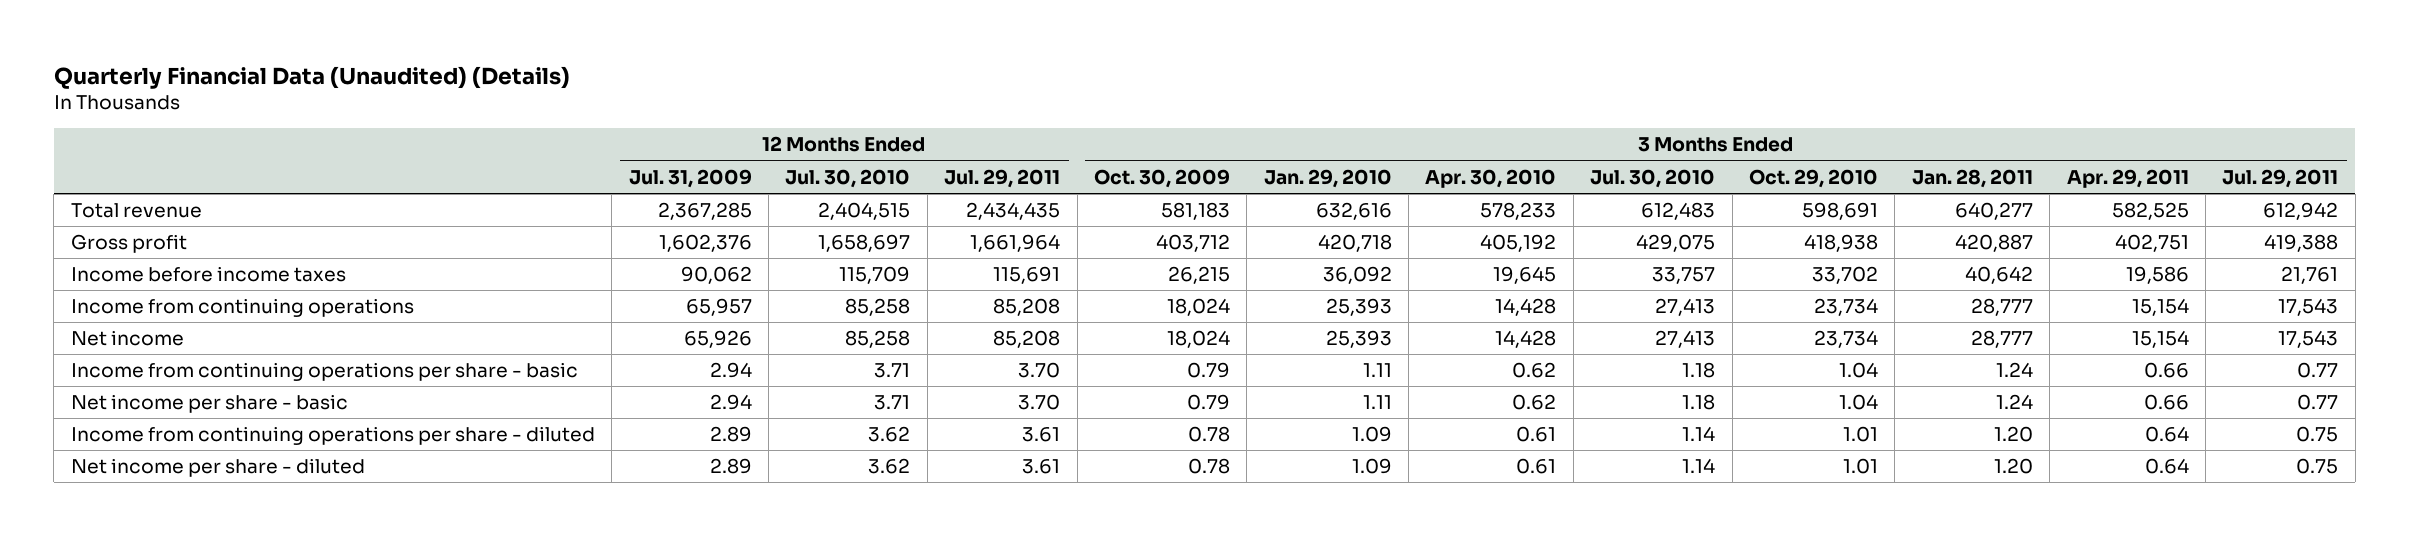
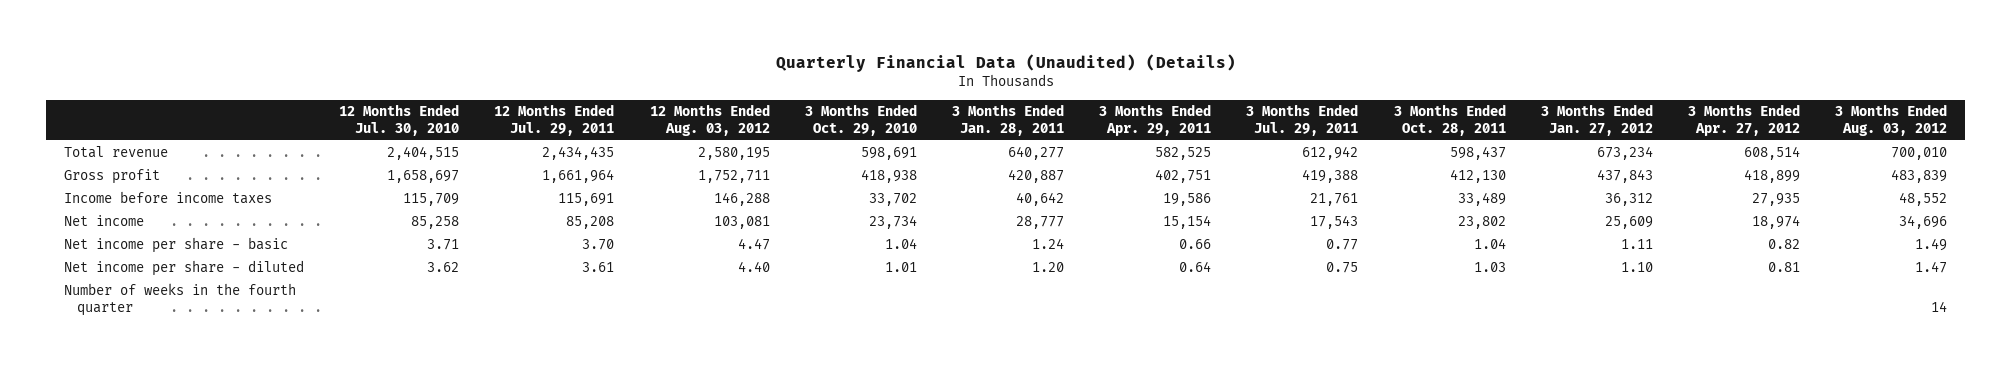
- | 12 Months Ended Jul. 31, 2009 | 12 Months Ended Jul. 30, 2010 | 12 Months Ended Jul. 29, 2011 | 3 Months Ended Oct. 30, 2009 | 3 Months Ended Jan. 29, 2010 | 3 Months Ended Apr. 30, 2010 | 3 Months Ended Jul. 30, 2010 | 3 Months Ended Oct. 29, 2010 | 3 Months Ended Jan. 28, 2011 | 3 Months Ended Apr. 29, 2011 | 3 Months Ended Jul. 29, 2011
+ | 12 Months Ended Jul. 30, 2010 | 12 Months Ended Jul. 29, 2011 | 12 Months Ended Aug. 03, 2012 | 3 Months Ended Oct. 29, 2010 | 3 Months Ended Jan. 28, 2011 | 3 Months Ended Apr. 29, 2011 | 3 Months Ended Jul. 29, 2011 | 3 Months Ended Oct. 28, 2011 | 3 Months Ended Jan. 27, 2012 | 3 Months Ended Apr. 27, 2012 | 3 Months Ended Aug. 03, 2012
- Income from continuing operations | 65,957 | 85,258 | 85,208 | 18,024 | 25,393 | 14,428 | 27,413 | 23,734 | 28,777 | 15,154 | 17,543
- Income from continuing operations per share - basic | 2.94 | 3.71 | 3.70 | 0.79 | 1.11 | 0.62 | 1.18 | 1.04 | 1.24 | 0.66 | 0.77
- Income from continuing operations per share - diluted | 2.89 | 3.62 | 3.61 | 0.78 | 1.09 | 0.61 | 1.14 | 1.01 | 1.20 | 0.64 | 0.75
+ Number of weeks in the fourth quarter | | | | | | | | | | | 14

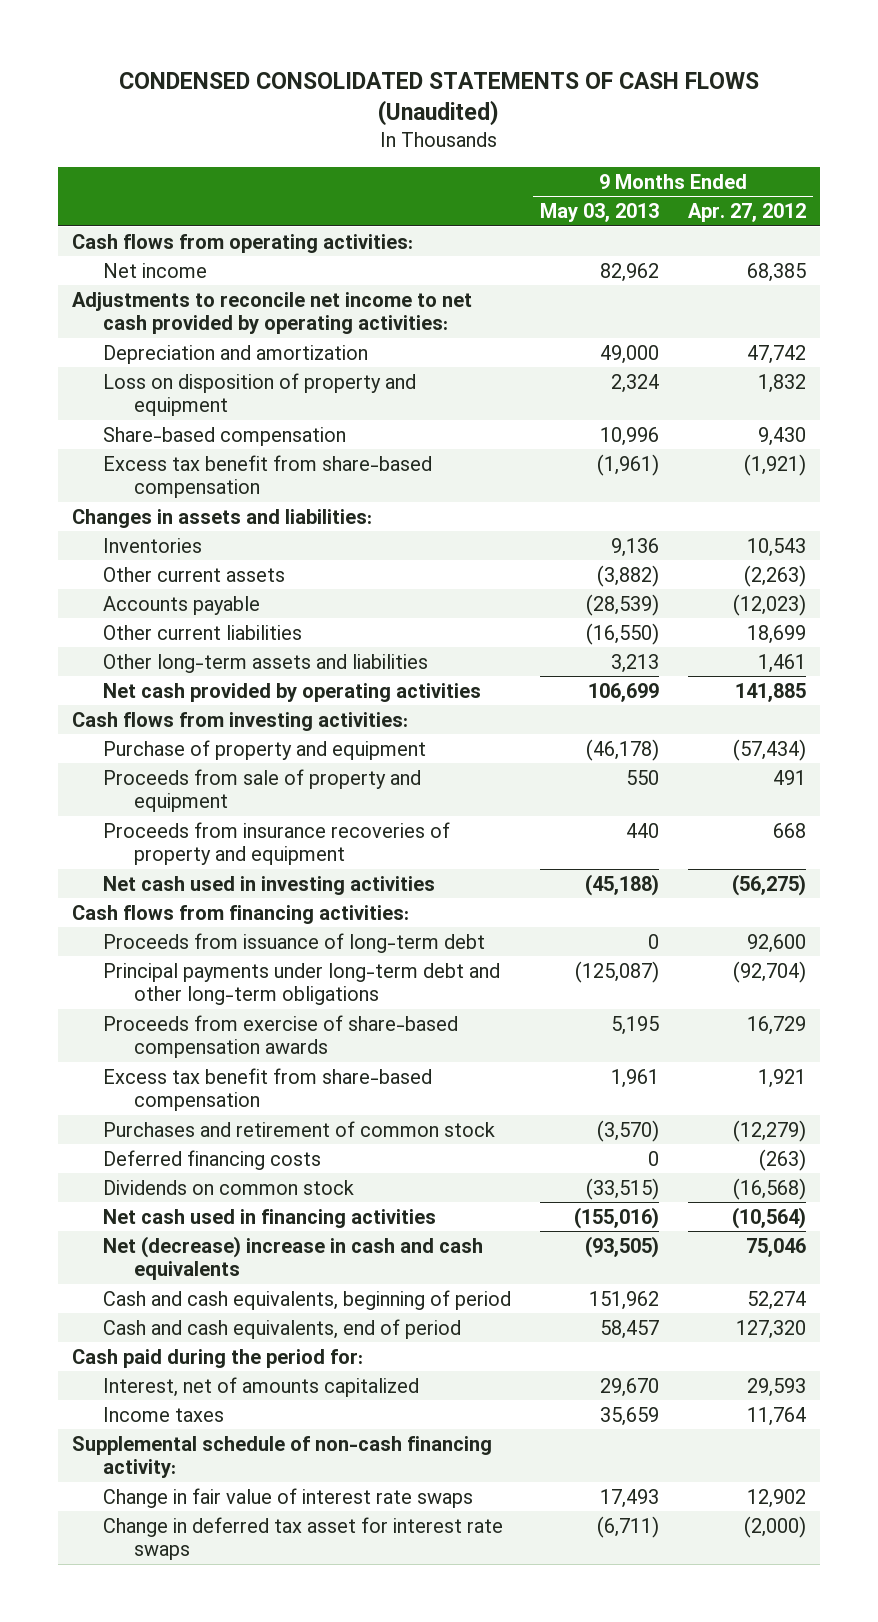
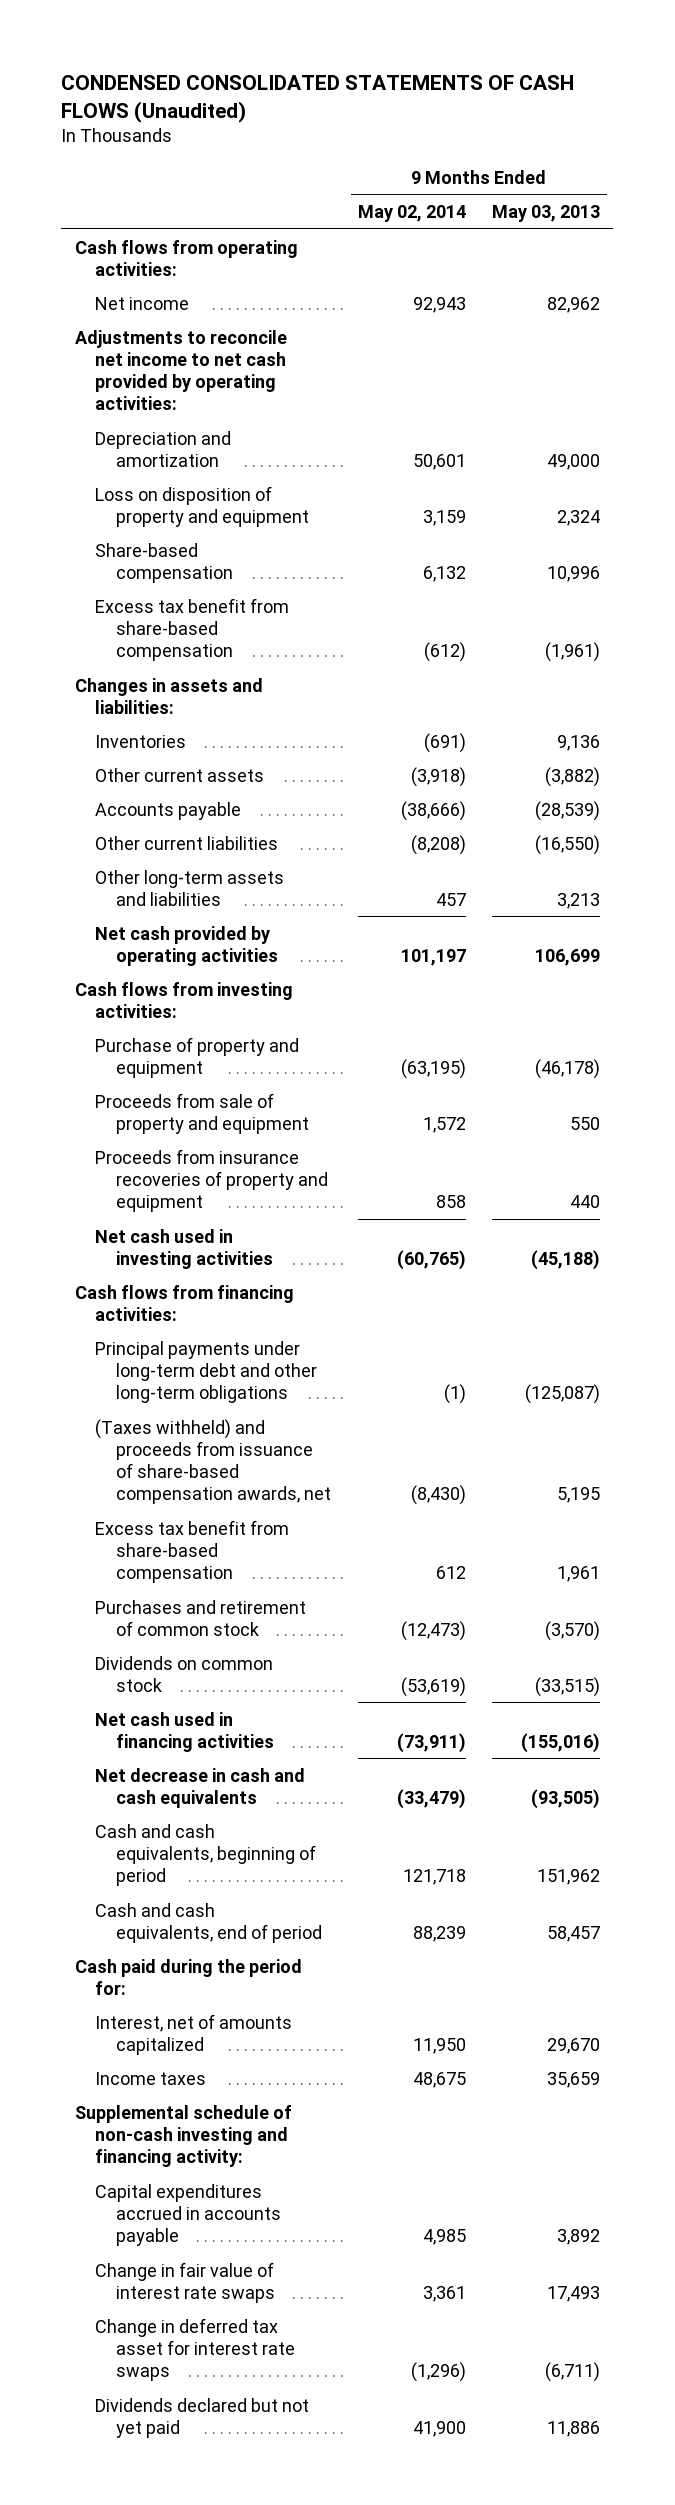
- | 9 Months Ended May 03, 2013 | 9 Months Ended Apr. 27, 2012
+ | 9 Months Ended May 02, 2014 | 9 Months Ended May 03, 2013
- Proceeds from issuance of long-term debt | 0 | 92,600
- Proceeds from exercise of share-based compensation awards | 5,195 | 16,729
+ (Taxes withheld) and proceeds from issuance of share-based compensation awards, net | (8,430) | 5,195
- Deferred financing costs | 0 | (263)
- Net (decrease) increase in cash and cash equivalents | (93,505) | 75,046
+ Net decrease in cash and cash equivalents | (33,479) | (93,505)
- Supplemental schedule of non-cash financing activity:
+ Supplemental schedule of non-cash investing and financing activity:
+ Capital expenditures accrued in accounts payable | 4,985 | 3,892
+ Dividends declared but not yet paid | 41,900 | 11,886

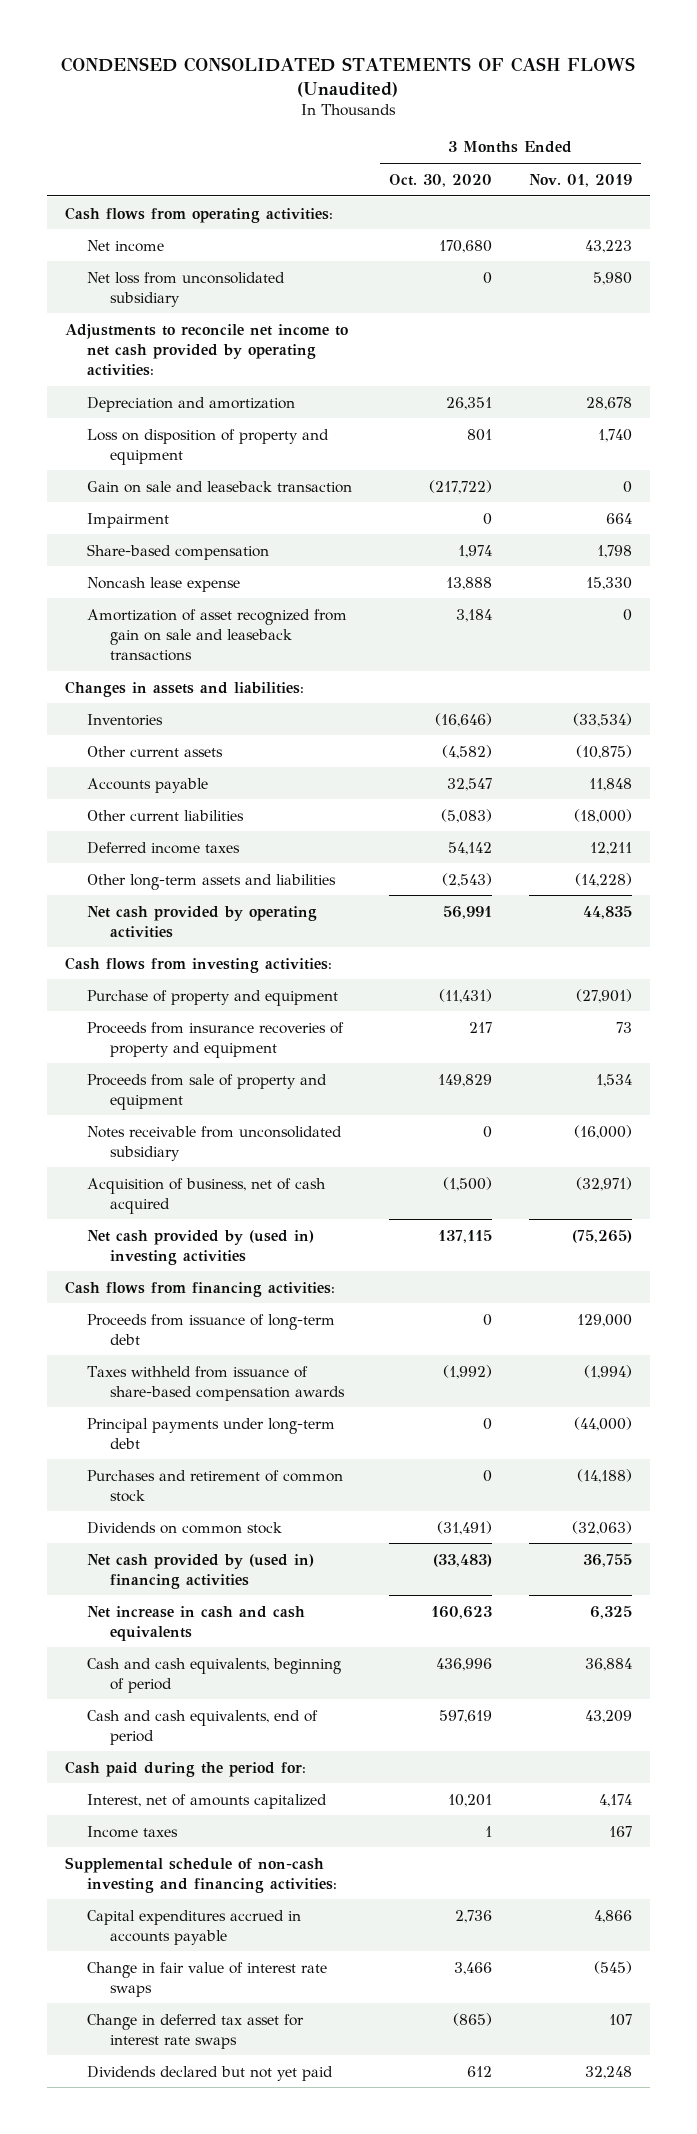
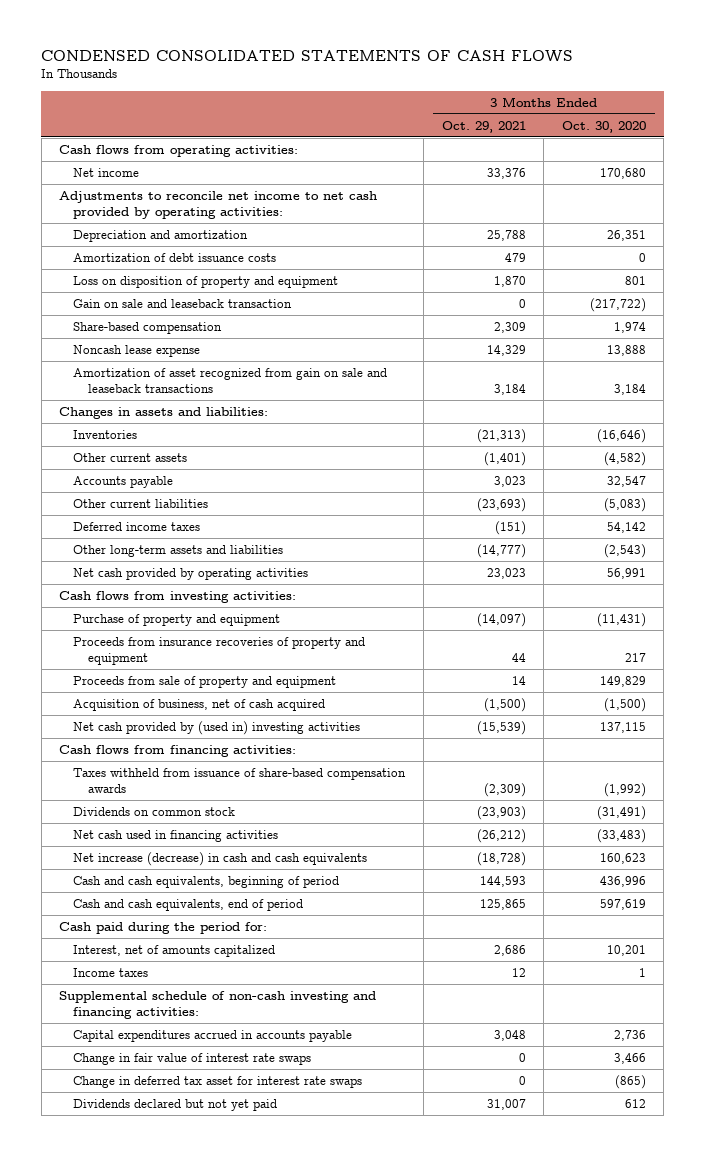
- CONDENSED CONSOLIDATED STATEMENTS OF CASH FLOWS (Unaudited)
+ CONDENSED CONSOLIDATED STATEMENTS OF CASH FLOWS
- | 3 Months Ended Oct. 30, 2020 | 3 Months Ended Nov. 01, 2019
+ | 3 Months Ended Oct. 29, 2021 | 3 Months Ended Oct. 30, 2020
- Net loss from unconsolidated subsidiary | 0 | 5,980
+ Amortization of debt issuance costs | 479 | 0
- Impairment | 0 | 664
- Notes receivable from unconsolidated subsidiary | 0 | (16,000)
- Proceeds from issuance of long-term debt | 0 | 129,000
- Principal payments under long-term debt | 0 | (44,000)
- Purchases and retirement of common stock | 0 | (14,188)
- Net cash provided by (used in) financing activities | (33,483) | 36,755
- Net increase in cash and cash equivalents | 160,623 | 6,325
+ Net cash used in financing activities | (26,212) | (33,483)
+ Net increase (decrease) in cash and cash equivalents | (18,728) | 160,623

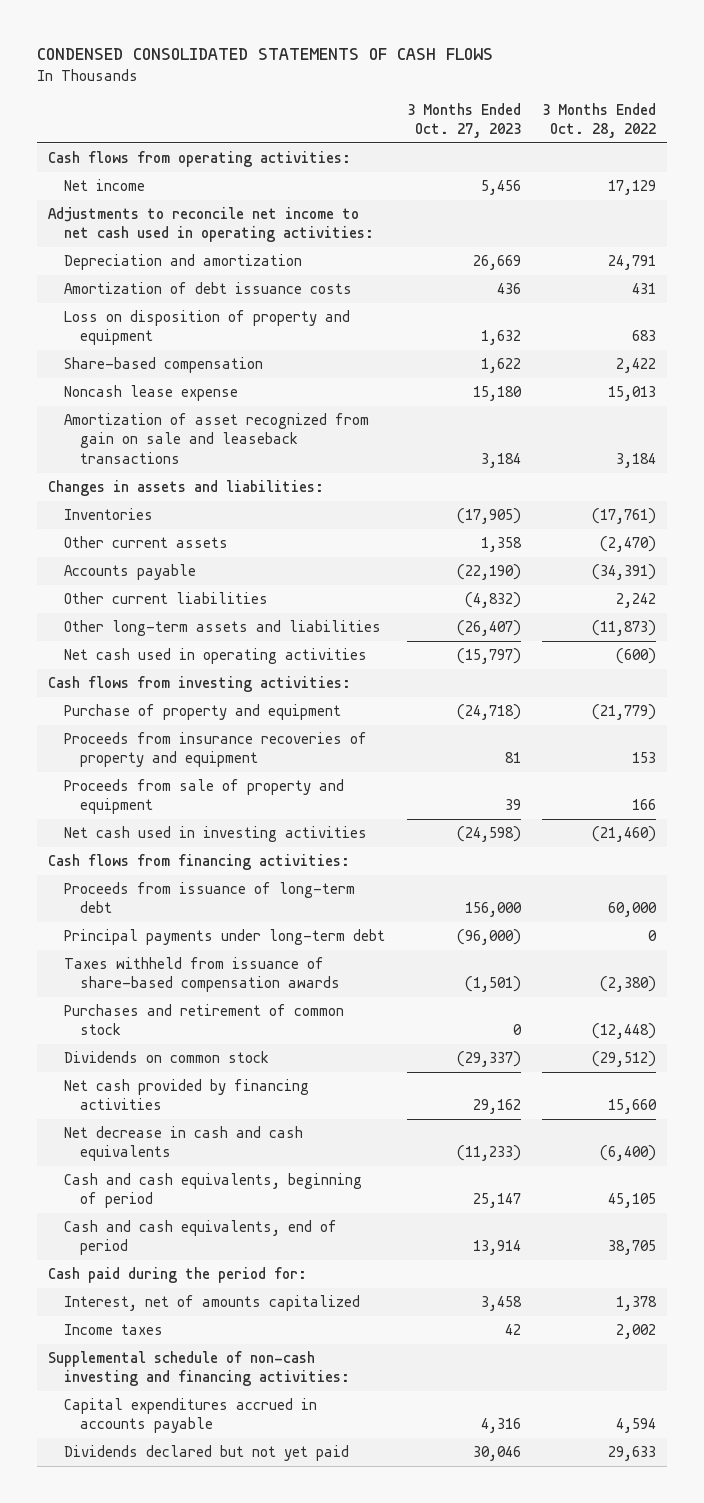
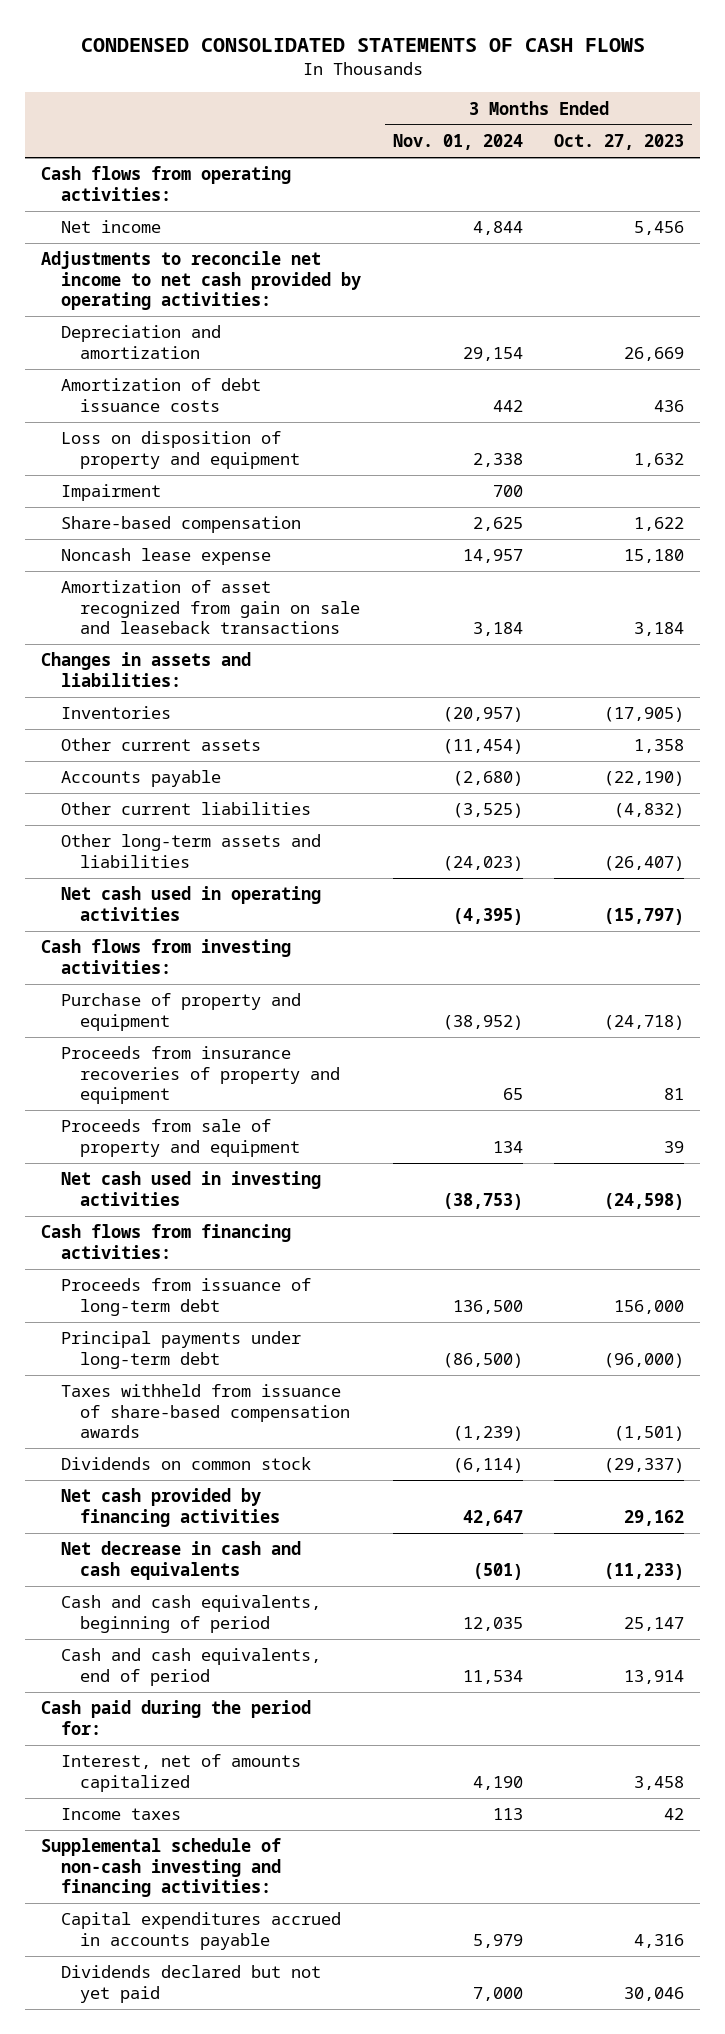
- | 3 Months Ended Oct. 27, 2023 | 3 Months Ended Oct. 28, 2022
+ | 3 Months Ended Nov. 01, 2024 | 3 Months Ended Oct. 27, 2023
- Adjustments to reconcile net income to net cash used in operating activities:
+ Adjustments to reconcile net income to net cash provided by operating activities:
+ Impairment | 700 |
- Purchases and retirement of common stock | 0 | (12,448)

